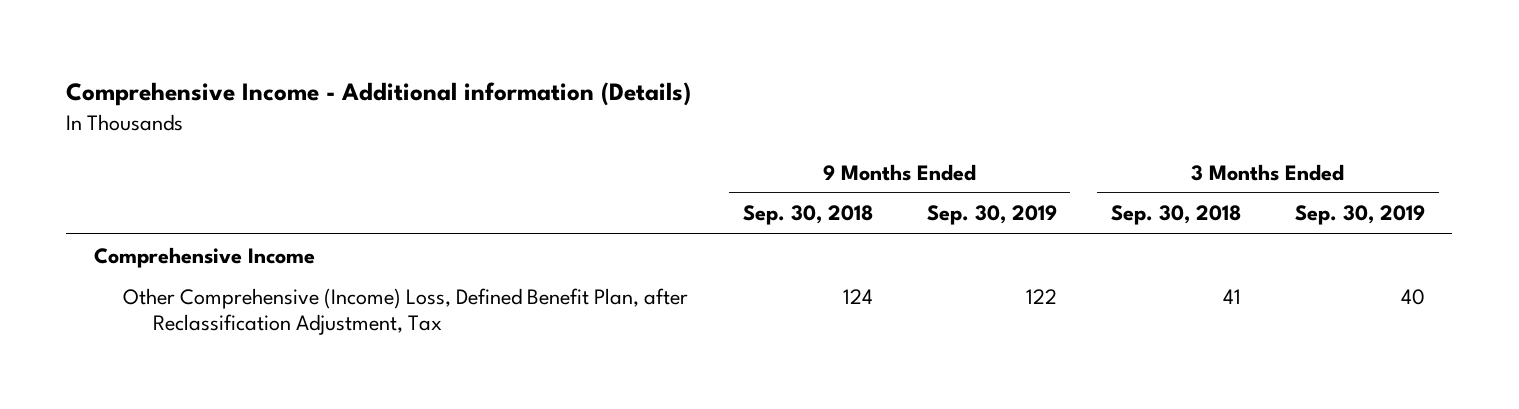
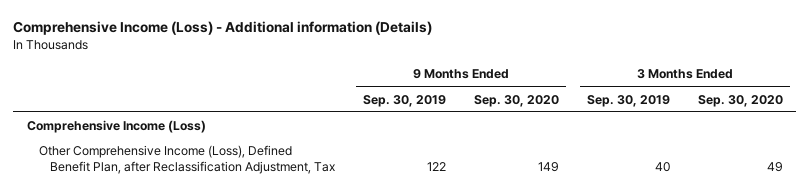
- Comprehensive Income - Additional information (Details)
+ Comprehensive Income (Loss) - Additional information (Details)
- | 9 Months Ended Sep. 30, 2018 | 9 Months Ended Sep. 30, 2019 | 3 Months Ended Sep. 30, 2018 | 3 Months Ended Sep. 30, 2019
+ | 9 Months Ended Sep. 30, 2019 | 9 Months Ended Sep. 30, 2020 | 3 Months Ended Sep. 30, 2019 | 3 Months Ended Sep. 30, 2020
- Comprehensive Income
- Other Comprehensive (Income) Loss, Defined Benefit Plan, after Reclassification Adjustment, Tax | 124 | 122 | 41 | 40
+ Comprehensive Income (Loss)
+ Other Comprehensive Income (Loss), Defined Benefit Plan, after Reclassification Adjustment, Tax | 122 | 149 | 40 | 49

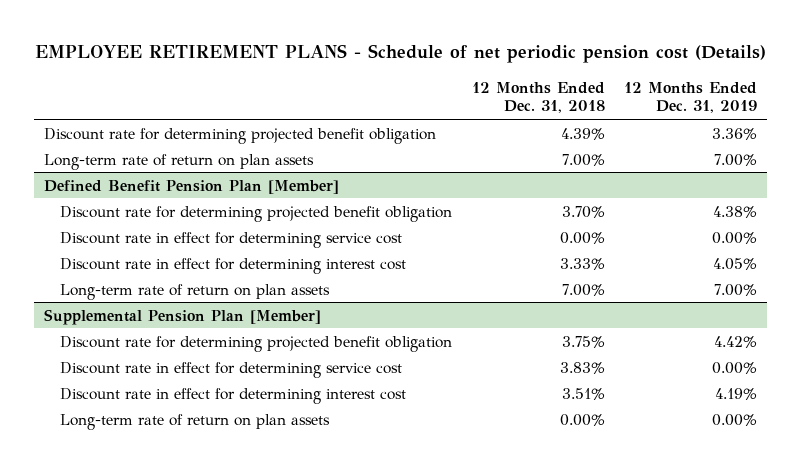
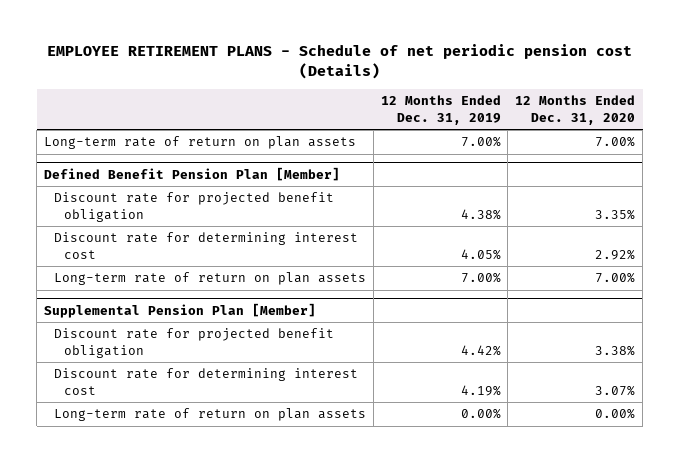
- | 12 Months Ended Dec. 31, 2018 | 12 Months Ended Dec. 31, 2019
+ | 12 Months Ended Dec. 31, 2019 | 12 Months Ended Dec. 31, 2020
- Discount rate for determining projected benefit obligation | 4.39% | 3.36%
@ Defined Benefit Pension Plan [Member]
- Discount rate for determining projected benefit obligation | 3.70% | 4.38%
- Discount rate in effect for determining service cost | 0.00% | 0.00%
- Discount rate in effect for determining interest cost | 3.33% | 4.05%
+ Discount rate for projected benefit obligation | 4.38% | 3.35%
+ Discount rate for determining interest cost | 4.05% | 2.92%
@ Supplemental Pension Plan [Member]
- Discount rate for determining projected benefit obligation | 3.75% | 4.42%
- Discount rate in effect for determining service cost | 3.83% | 0.00%
- Discount rate in effect for determining interest cost | 3.51% | 4.19%
+ Discount rate for projected benefit obligation | 4.42% | 3.38%
+ Discount rate for determining interest cost | 4.19% | 3.07%

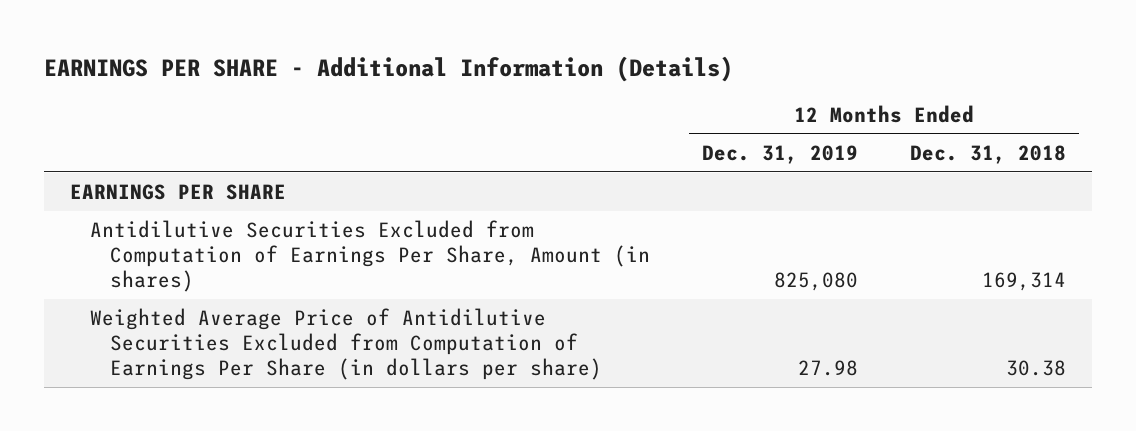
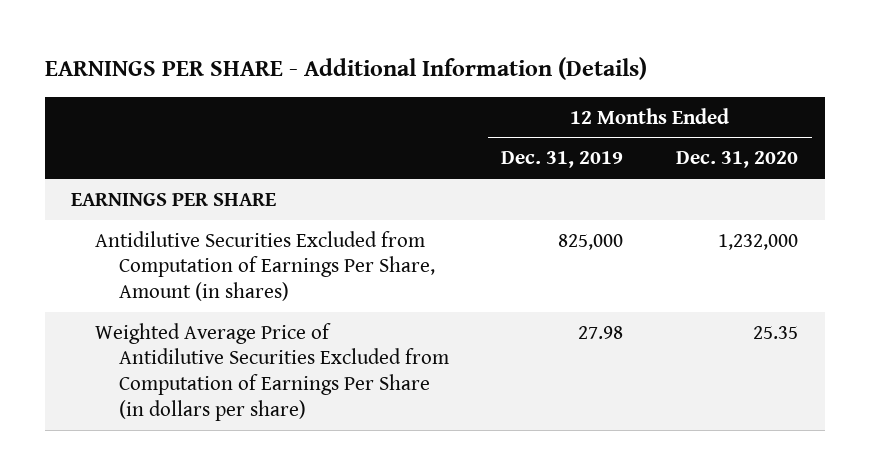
- | 12 Months Ended Dec. 31, 2019 | 12 Months Ended Dec. 31, 2018
+ | 12 Months Ended Dec. 31, 2019 | 12 Months Ended Dec. 31, 2020
- Antidilutive Securities Excluded from Computation of Earnings Per Share, Amount (in shares) | 825,080 | 169,314
+ Antidilutive Securities Excluded from Computation of Earnings Per Share, Amount (in shares) | 825,000 | 1,232,000

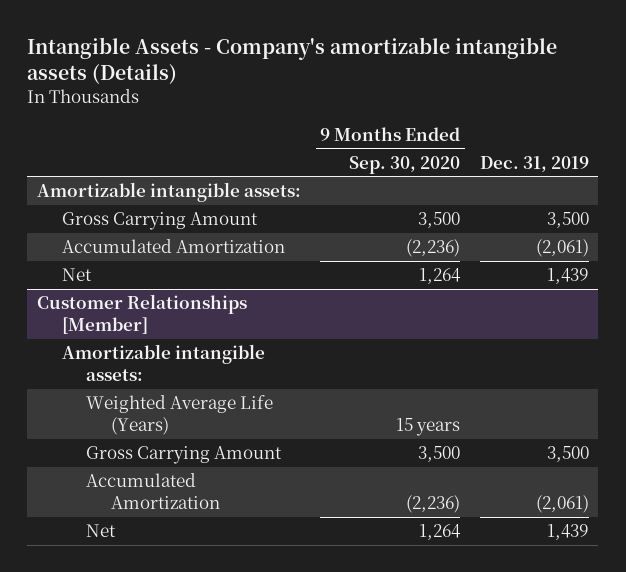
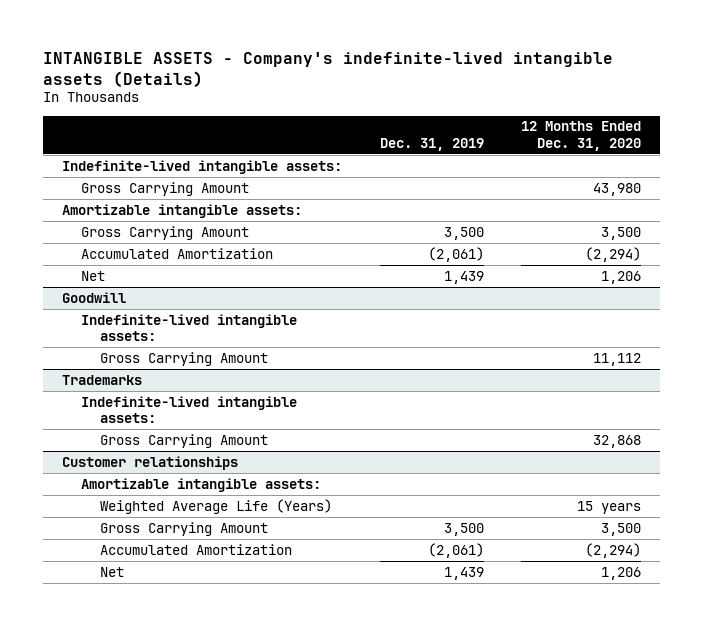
- Intangible Assets - Company's amortizable intangible assets (Details)
+ INTANGIBLE ASSETS - Company's indefinite-lived intangible assets (Details)
- | 9 Months Ended Sep. 30, 2020 | Dec. 31, 2019
+ | Dec. 31, 2019 | 12 Months Ended Dec. 31, 2020
+ Indefinite-lived intangible assets:
+ Gross Carrying Amount | | 43,980
- Customer Relationships [Member]
+ Goodwill
+ Indefinite-lived intangible assets:
+ Gross Carrying Amount | | 11,112
+ Trademarks
+ Indefinite-lived intangible assets:
+ Gross Carrying Amount | | 32,868
+ Customer relationships

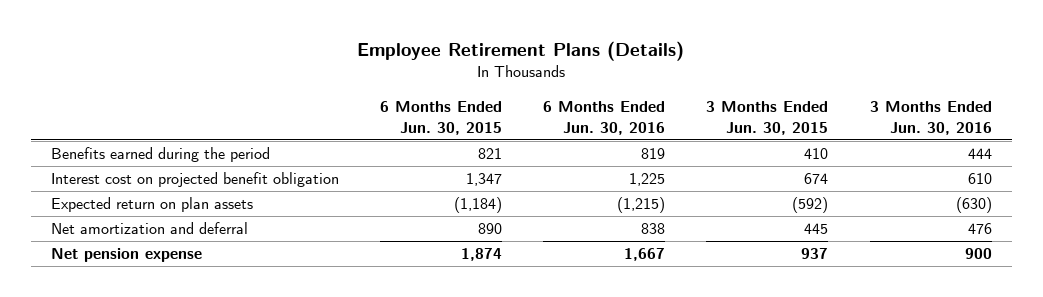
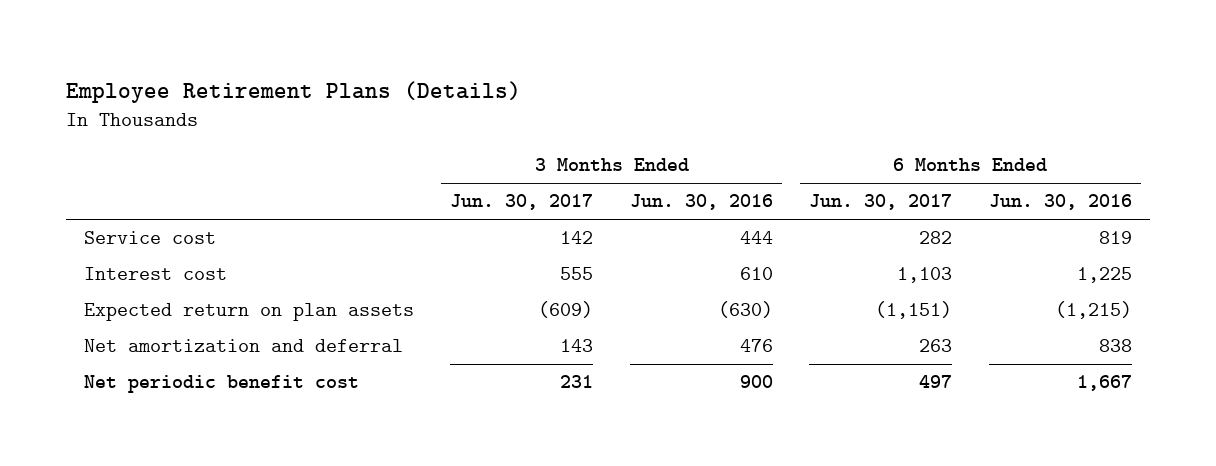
- | 6 Months Ended Jun. 30, 2015 | 6 Months Ended Jun. 30, 2016 | 3 Months Ended Jun. 30, 2015 | 3 Months Ended Jun. 30, 2016
+ | 3 Months Ended Jun. 30, 2017 | 3 Months Ended Jun. 30, 2016 | 6 Months Ended Jun. 30, 2017 | 6 Months Ended Jun. 30, 2016
- Benefits earned during the period | 821 | 819 | 410 | 444
- Interest cost on projected benefit obligation | 1,347 | 1,225 | 674 | 610
+ Service cost | 142 | 444 | 282 | 819
+ Interest cost | 555 | 610 | 1,103 | 1,225
- Net pension expense | 1,874 | 1,667 | 937 | 900
+ Net periodic benefit cost | 231 | 900 | 497 | 1,667

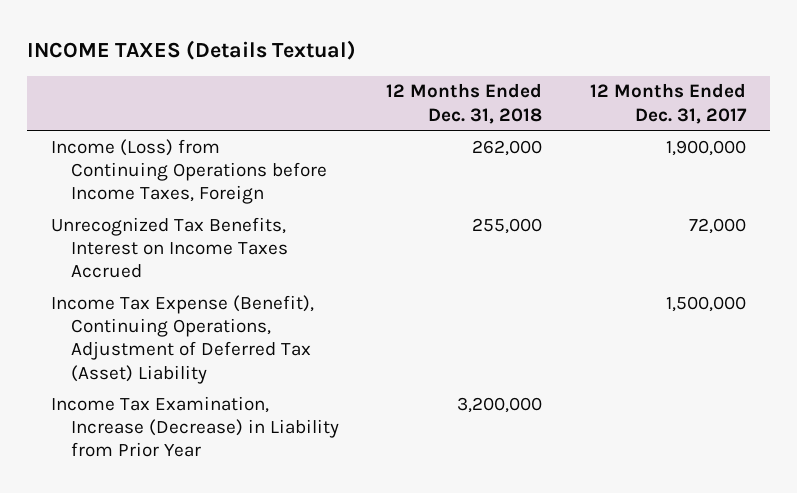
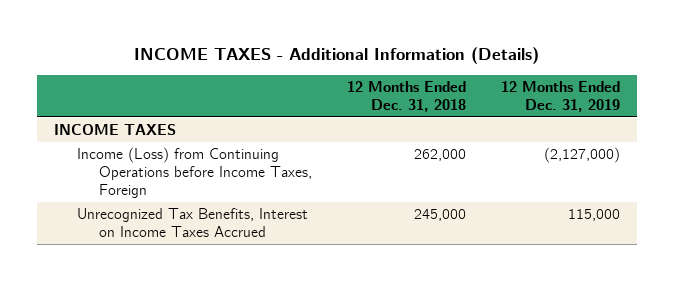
- INCOME TAXES (Details Textual)
+ INCOME TAXES - Additional Information (Details)
- | 12 Months Ended Dec. 31, 2018 | 12 Months Ended Dec. 31, 2017
+ | 12 Months Ended Dec. 31, 2018 | 12 Months Ended Dec. 31, 2019
+ INCOME TAXES
- Unrecognized Tax Benefits, Interest on Income Taxes Accrued | 255,000 | 72,000
- Income Tax Expense (Benefit), Continuing Operations, Adjustment of Deferred Tax (Asset) Liability | | 1,500,000
- Income Tax Examination, Increase (Decrease) in Liability from Prior Year | 3,200,000 |
+ Unrecognized Tax Benefits, Interest on Income Taxes Accrued | 245,000 | 115,000

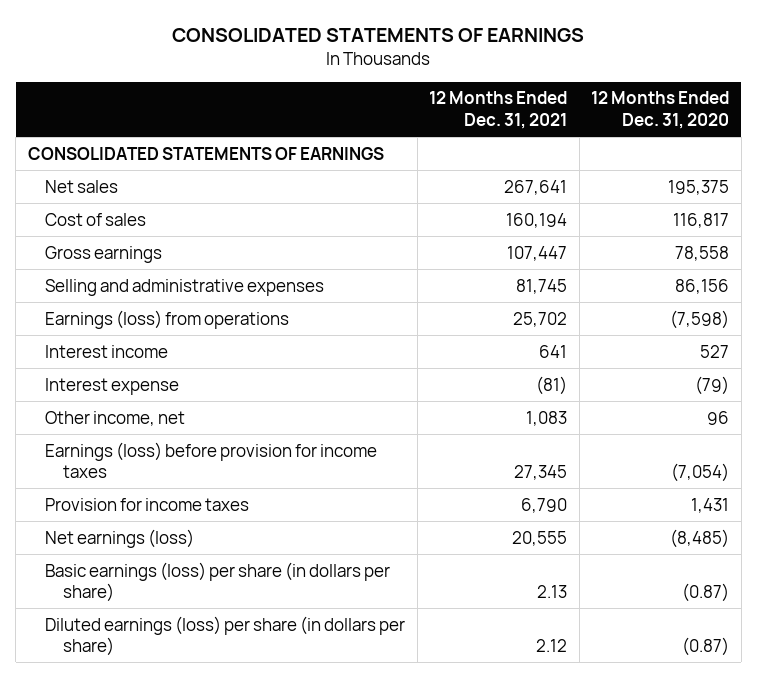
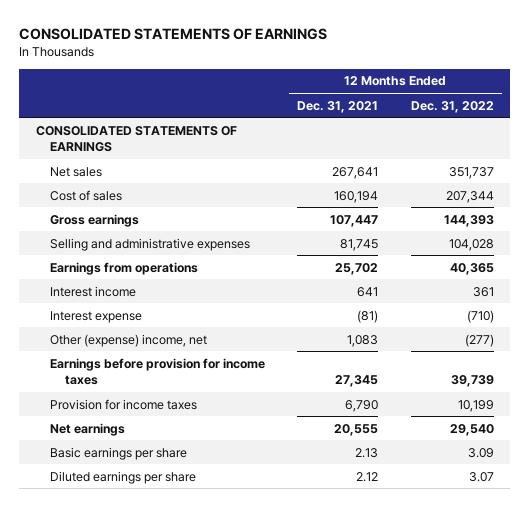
- | 12 Months Ended Dec. 31, 2021 | 12 Months Ended Dec. 31, 2020
+ | 12 Months Ended Dec. 31, 2021 | 12 Months Ended Dec. 31, 2022
- Earnings (loss) from operations | 25,702 | (7,598)
+ Earnings from operations | 25,702 | 40,365
- Other income, net | 1,083 | 96
- Earnings (loss) before provision for income taxes | 27,345 | (7,054)
+ Other (expense) income, net | 1,083 | (277)
+ Earnings before provision for income taxes | 27,345 | 39,739
- Net earnings (loss) | 20,555 | (8,485)
- Basic earnings (loss) per share (in dollars per share) | 2.13 | (0.87)
- Diluted earnings (loss) per share (in dollars per share) | 2.12 | (0.87)
+ Net earnings | 20,555 | 29,540
+ Basic earnings per share | 2.13 | 3.09
+ Diluted earnings per share | 2.12 | 3.07

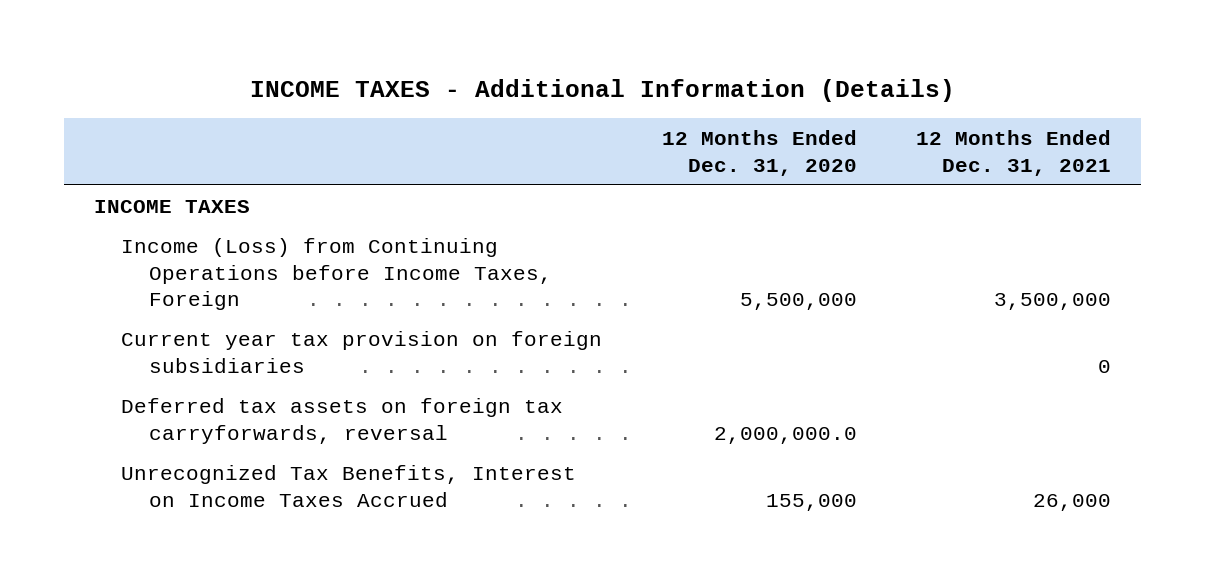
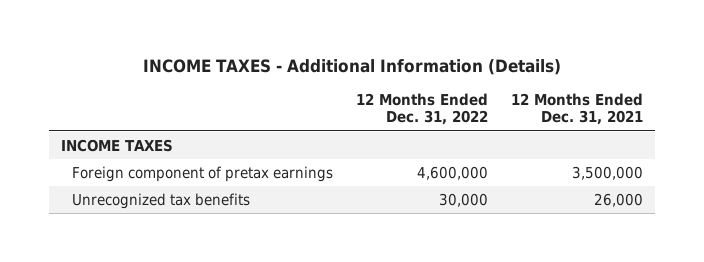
- | 12 Months Ended Dec. 31, 2020 | 12 Months Ended Dec. 31, 2021
+ | 12 Months Ended Dec. 31, 2022 | 12 Months Ended Dec. 31, 2021
- Income (Loss) from Continuing Operations before Income Taxes, Foreign | 5,500,000 | 3,500,000
- Current year tax provision on foreign subsidiaries | | 0
- Deferred tax assets on foreign tax carryforwards, reversal | 2,000,000.0 |
- Unrecognized Tax Benefits, Interest on Income Taxes Accrued | 155,000 | 26,000
+ Foreign component of pretax earnings | 4,600,000 | 3,500,000
+ Unrecognized tax benefits | 30,000 | 26,000

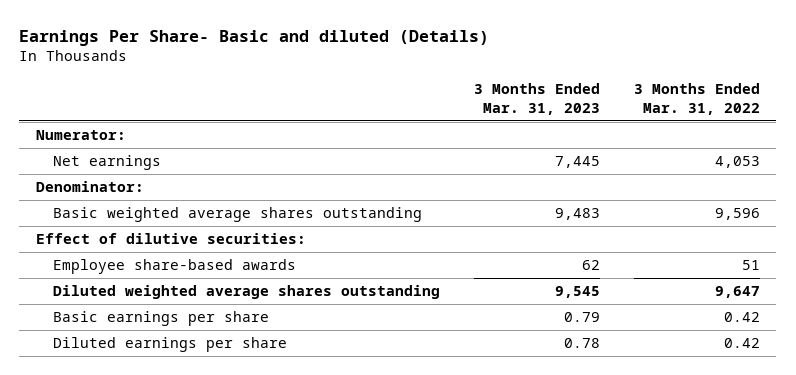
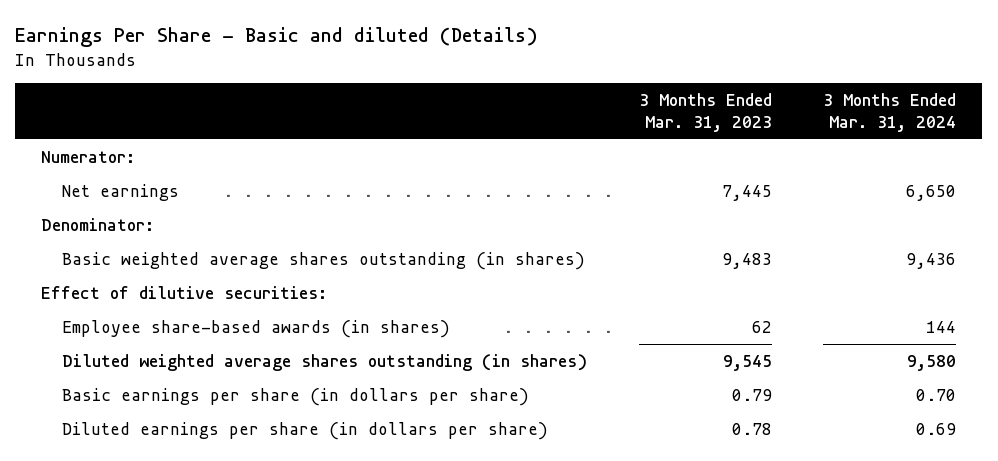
- Earnings Per Share- Basic and diluted (Details)
+ Earnings Per Share - Basic and diluted (Details)
- | 3 Months Ended Mar. 31, 2023 | 3 Months Ended Mar. 31, 2022
+ | 3 Months Ended Mar. 31, 2023 | 3 Months Ended Mar. 31, 2024
- Basic weighted average shares outstanding | 9,483 | 9,596
+ Basic weighted average shares outstanding (in shares) | 9,483 | 9,436
- Employee share-based awards | 62 | 51
- Diluted weighted average shares outstanding | 9,545 | 9,647
- Basic earnings per share | 0.79 | 0.42
- Diluted earnings per share | 0.78 | 0.42
+ Employee share-based awards (in shares) | 62 | 144
+ Diluted weighted average shares outstanding (in shares) | 9,545 | 9,580
+ Basic earnings per share (in dollars per share) | 0.79 | 0.70
+ Diluted earnings per share (in dollars per share) | 0.78 | 0.69

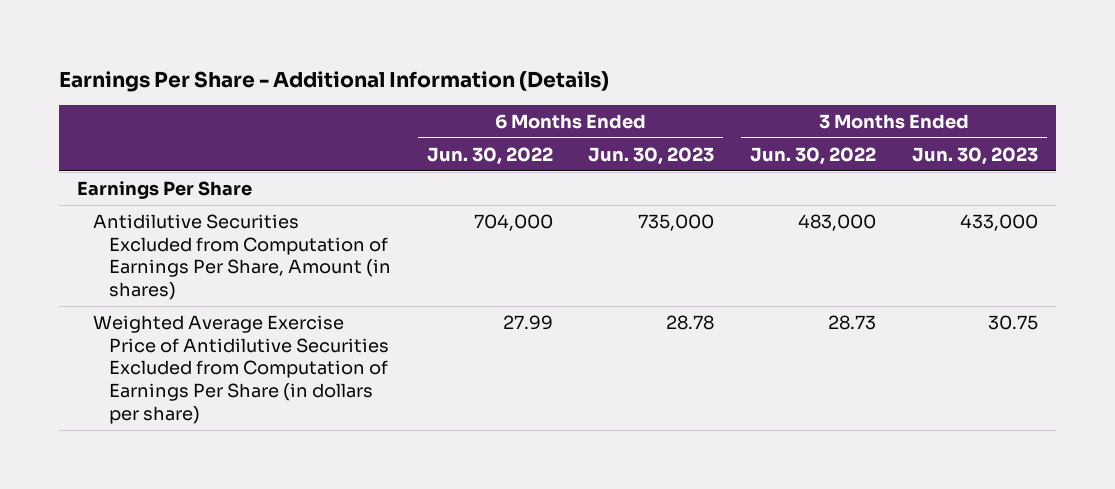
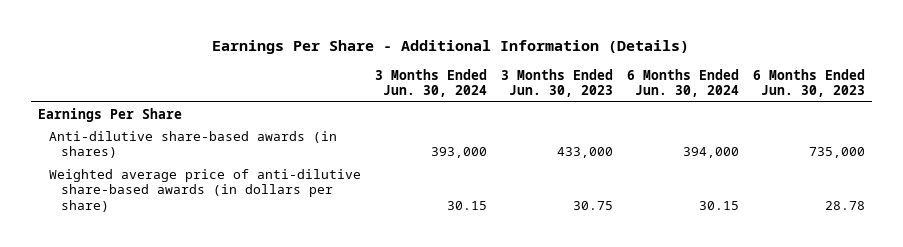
- | 6 Months Ended Jun. 30, 2022 | 6 Months Ended Jun. 30, 2023 | 3 Months Ended Jun. 30, 2022 | 3 Months Ended Jun. 30, 2023
+ | 3 Months Ended Jun. 30, 2024 | 3 Months Ended Jun. 30, 2023 | 6 Months Ended Jun. 30, 2024 | 6 Months Ended Jun. 30, 2023
- Antidilutive Securities Excluded from Computation of Earnings Per Share, Amount (in shares) | 704,000 | 735,000 | 483,000 | 433,000
- Weighted Average Exercise Price of Antidilutive Securities Excluded from Computation of Earnings Per Share (in dollars per share) | 27.99 | 28.78 | 28.73 | 30.75
+ Anti-dilutive share-based awards (in shares) | 393,000 | 433,000 | 394,000 | 735,000
+ Weighted average price of anti-dilutive share-based awards (in dollars per share) | 30.15 | 30.75 | 30.15 | 28.78

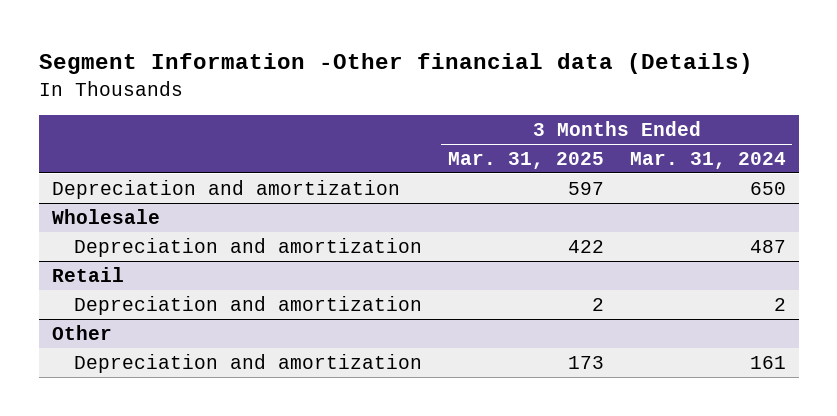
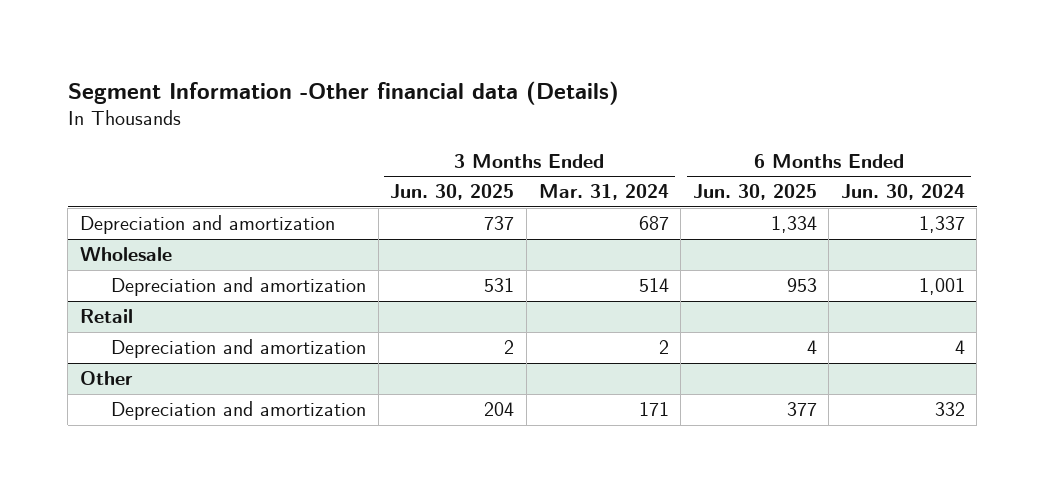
- | 3 Months Ended Mar. 31, 2025 | 3 Months Ended Mar. 31, 2024
+ | 3 Months Ended Jun. 30, 2025 | 3 Months Ended Mar. 31, 2024 | 6 Months Ended Jun. 30, 2025 | 6 Months Ended Jun. 30, 2024
- Depreciation and amortization | 597 | 650
+ Depreciation and amortization | 737 | 687 | 1,334 | 1,337
@ Wholesale
- Depreciation and amortization | 422 | 487
+ Depreciation and amortization | 531 | 514 | 953 | 1,001
@ Other
- Depreciation and amortization | 173 | 161
+ Depreciation and amortization | 204 | 171 | 377 | 332

